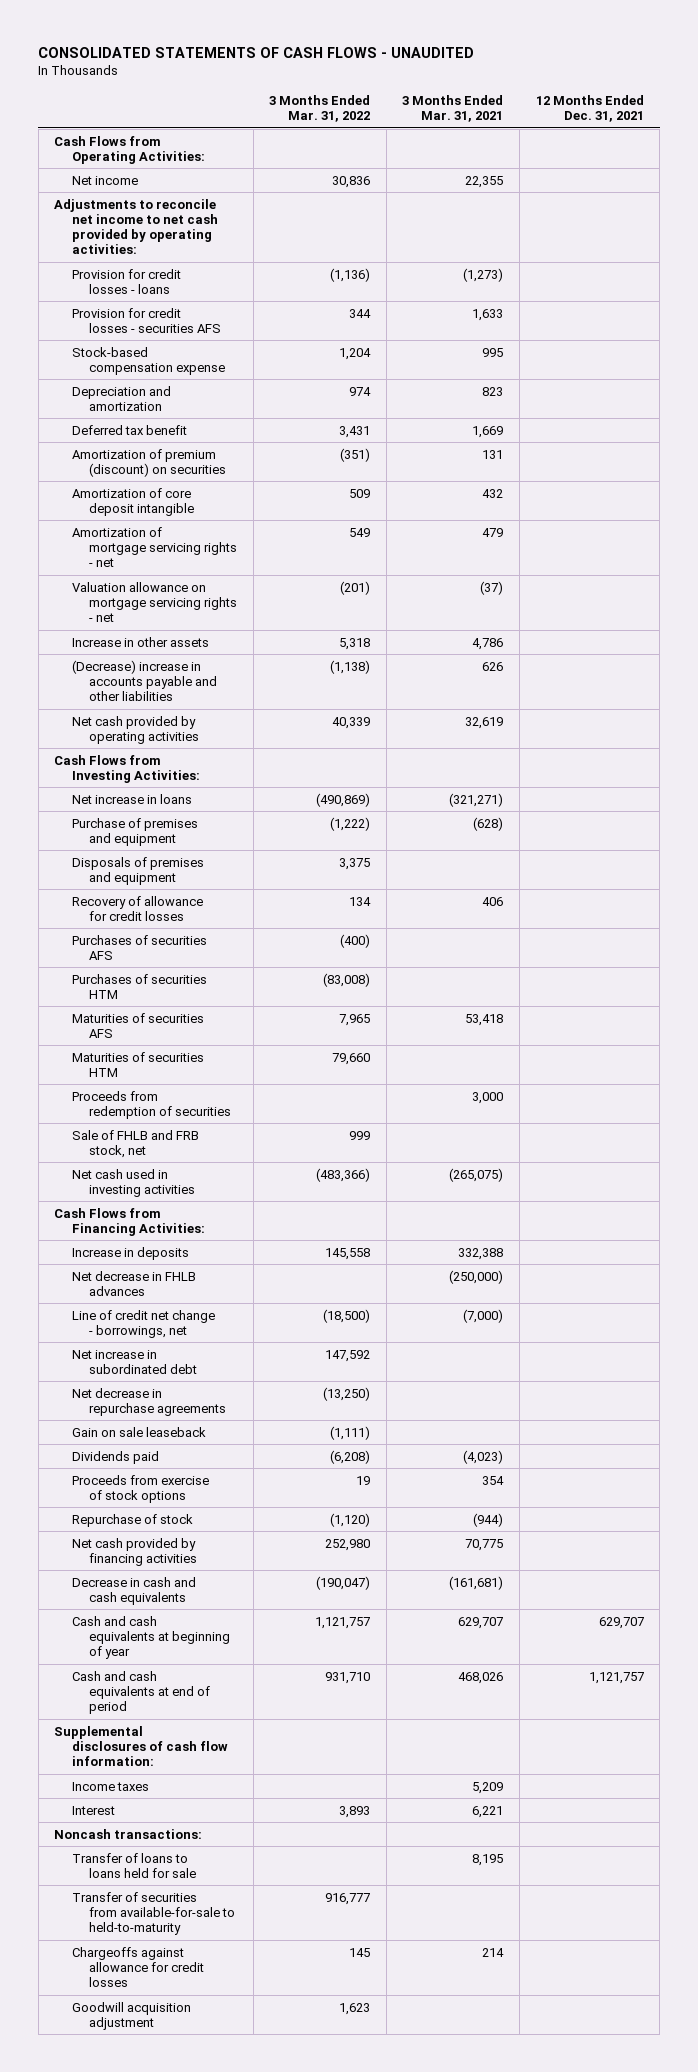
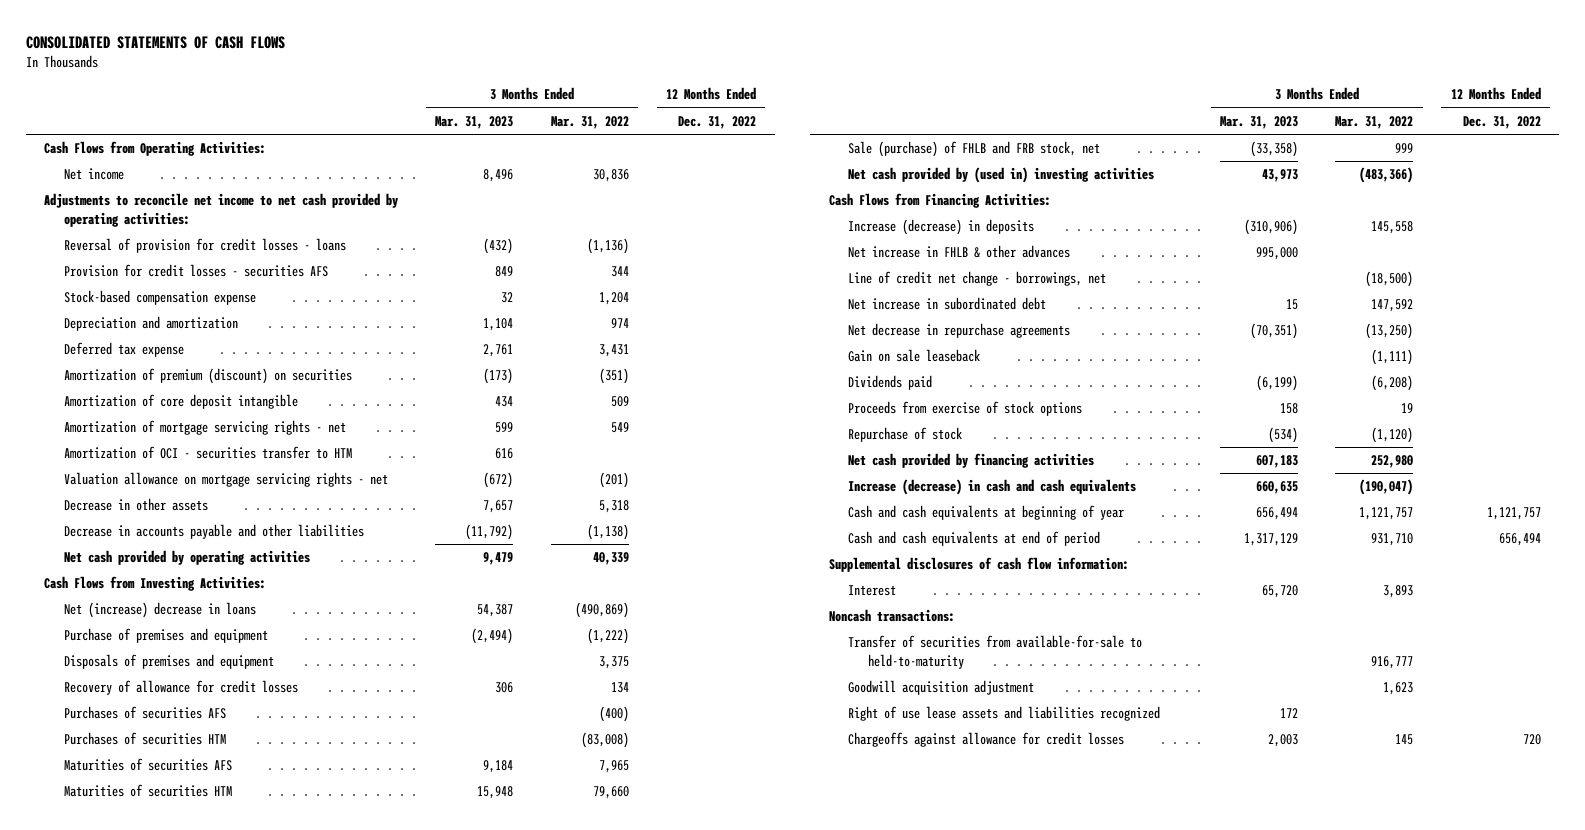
- CONSOLIDATED STATEMENTS OF CASH FLOWS - UNAUDITED
+ CONSOLIDATED STATEMENTS OF CASH FLOWS
- | 3 Months Ended Mar. 31, 2022 | 3 Months Ended Mar. 31, 2021 | 12 Months Ended Dec. 31, 2021
+ | 3 Months Ended Mar. 31, 2023 | 3 Months Ended Mar. 31, 2022 | 12 Months Ended Dec. 31, 2022
- Provision for credit losses - loans | (1,136) | (1,273) |
+ Reversal of provision for credit losses - loans | (432) | (1,136) |
- Deferred tax benefit | 3,431 | 1,669 |
+ Deferred tax expense | 2,761 | 3,431 |
+ Amortization of OCI - securities transfer to HTM | 616 | |
- Increase in other assets | 5,318 | 4,786 |
- (Decrease) increase in accounts payable and other liabilities | (1,138) | 626 |
+ Decrease in other assets | 7,657 | 5,318 |
+ Decrease in accounts payable and other liabilities | (11,792) | (1,138) |
- Net increase in loans | (490,869) | (321,271) |
+ Net (increase) decrease in loans | 54,387 | (490,869) |
- Proceeds from redemption of securities | | 3,000 |
- Sale of FHLB and FRB stock, net | 999 | |
- Net cash used in investing activities | (483,366) | (265,075) |
+ Sale (purchase) of FHLB and FRB stock, net | (33,358) | 999 |
+ Net cash provided by (used in) investing activities | 43,973 | (483,366) |
- Increase in deposits | 145,558 | 332,388 |
- Net decrease in FHLB advances | | (250,000) |
+ Increase (decrease) in deposits | (310,906) | 145,558 |
+ Net increase in FHLB & other advances | 995,000 | |
- Decrease in cash and cash equivalents | (190,047) | (161,681) |
+ Increase (decrease) in cash and cash equivalents | 660,635 | (190,047) |
- Income taxes | | 5,209 |
- Transfer of loans to loans held for sale | | 8,195 |
+ Right of use lease assets and liabilities recognized | 172 | |
moved down: Chargeoffs against allowance for credit losses | 2,003 | 145 | 720

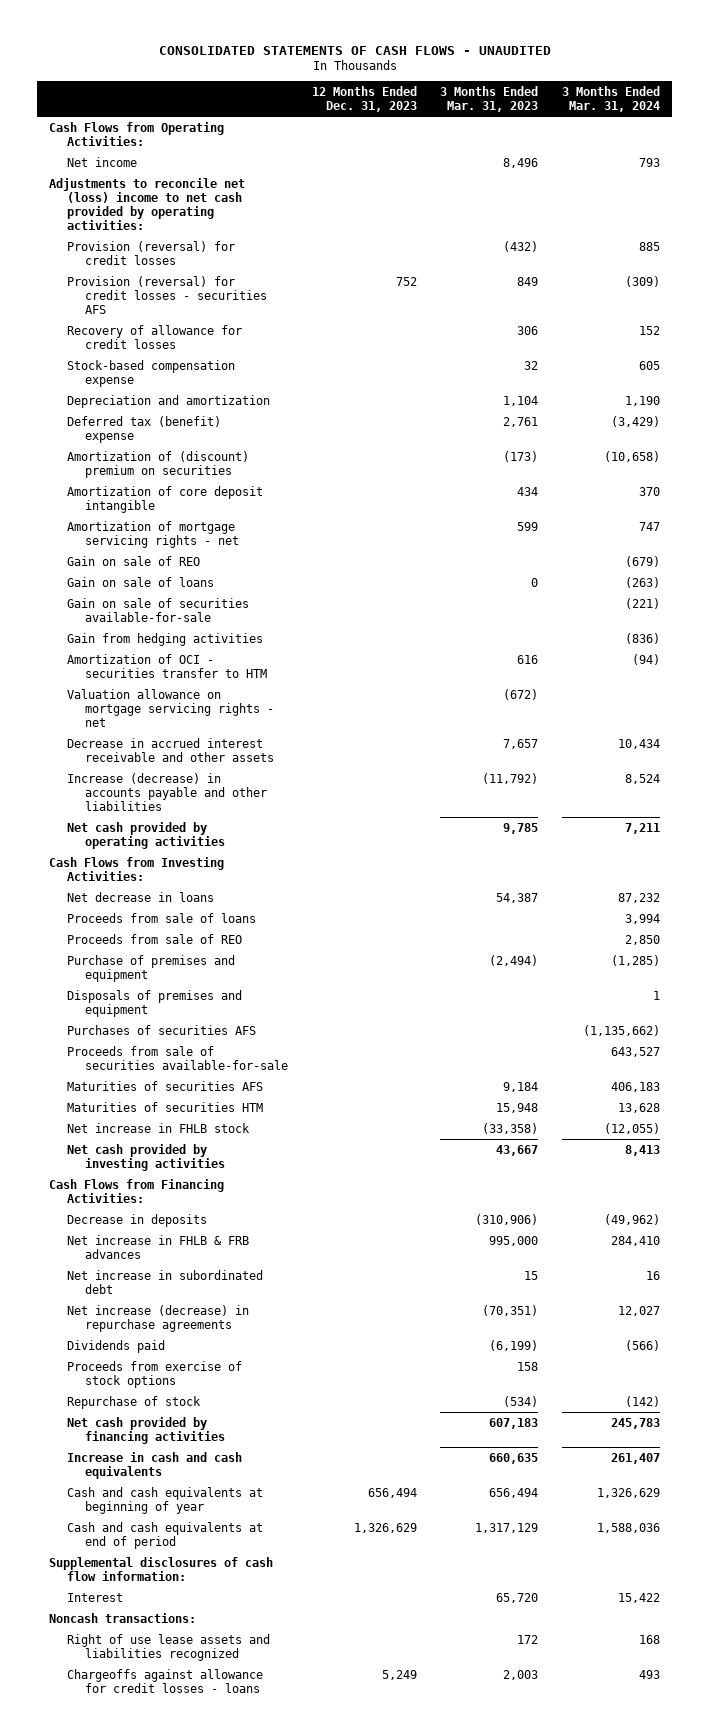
- CONSOLIDATED STATEMENTS OF CASH FLOWS
+ CONSOLIDATED STATEMENTS OF CASH FLOWS - UNAUDITED
- | 3 Months Ended Mar. 31, 2023 | 3 Months Ended Mar. 31, 2022 | 12 Months Ended Dec. 31, 2022
+ | 12 Months Ended Dec. 31, 2023 | 3 Months Ended Mar. 31, 2023 | 3 Months Ended Mar. 31, 2024
- Adjustments to reconcile net income to net cash provided by operating activities:
- Reversal of provision for credit losses - loans | (432) | (1,136) |
- Provision for credit losses - securities AFS | 849 | 344 |
+ Adjustments to reconcile net (loss) income to net cash provided by operating activities:
+ Provision (reversal) for credit losses | | (432) | 885
+ Provision (reversal) for credit losses - securities AFS | 752 | 849 | (309)
moved up: Recovery of allowance for credit losses | | 306 | 152
- Deferred tax expense | 2,761 | 3,431 |
- Amortization of premium (discount) on securities | (173) | (351) |
+ Deferred tax (benefit) expense | | 2,761 | (3,429)
+ Amortization of (discount) premium on securities | | (173) | (10,658)
+ Gain on sale of REO | | | (679)
+ Gain on sale of loans | | 0 | (263)
+ Gain on sale of securities available-for-sale | | | (221)
+ Gain from hedging activities | | | (836)
- Decrease in other assets | 7,657 | 5,318 |
- Decrease in accounts payable and other liabilities | (11,792) | (1,138) |
- Net cash provided by operating activities | 9,479 | 40,339 |
+ Decrease in accrued interest receivable and other assets | | 7,657 | 10,434
+ Increase (decrease) in accounts payable and other liabilities | | (11,792) | 8,524
+ Net cash provided by operating activities | | 9,785 | 7,211
- Net (increase) decrease in loans | 54,387 | (490,869) |
+ Net decrease in loans | | 54,387 | 87,232
+ Proceeds from sale of loans | | | 3,994
+ Proceeds from sale of REO | | | 2,850
- Purchases of securities HTM | | (83,008) |
+ Proceeds from sale of securities available-for-sale | | | 643,527
- Sale (purchase) of FHLB and FRB stock, net | (33,358) | 999 |
- Net cash provided by (used in) investing activities | 43,973 | (483,366) |
+ Net increase in FHLB stock | | (33,358) | (12,055)
+ Net cash provided by investing activities | | 43,667 | 8,413
- Increase (decrease) in deposits | (310,906) | 145,558 |
- Net increase in FHLB & other advances | 995,000 | |
- Line of credit net change - borrowings, net | | (18,500) |
+ Decrease in deposits | | (310,906) | (49,962)
+ Net increase in FHLB & FRB advances | | 995,000 | 284,410
- Net decrease in repurchase agreements | (70,351) | (13,250) |
- Gain on sale leaseback | | (1,111) |
+ Net increase (decrease) in repurchase agreements | | (70,351) | 12,027
- Increase (decrease) in cash and cash equivalents | 660,635 | (190,047) |
+ Increase in cash and cash equivalents | | 660,635 | 261,407
- Transfer of securities from available-for-sale to held-to-maturity | | 916,777 |
- Goodwill acquisition adjustment | | 1,623 |
- Chargeoffs against allowance for credit losses | 2,003 | 145 | 720
+ Chargeoffs against allowance for credit losses - loans | 5,249 | 2,003 | 493

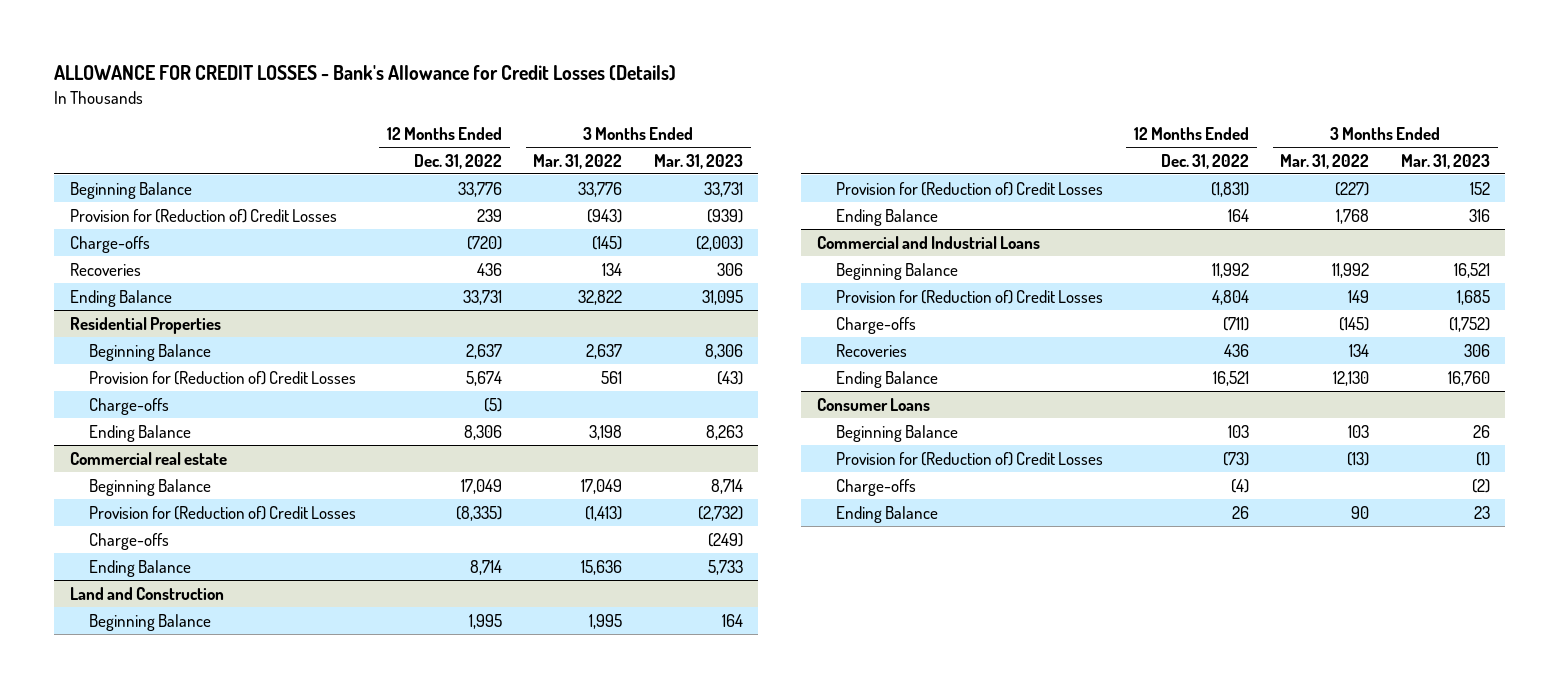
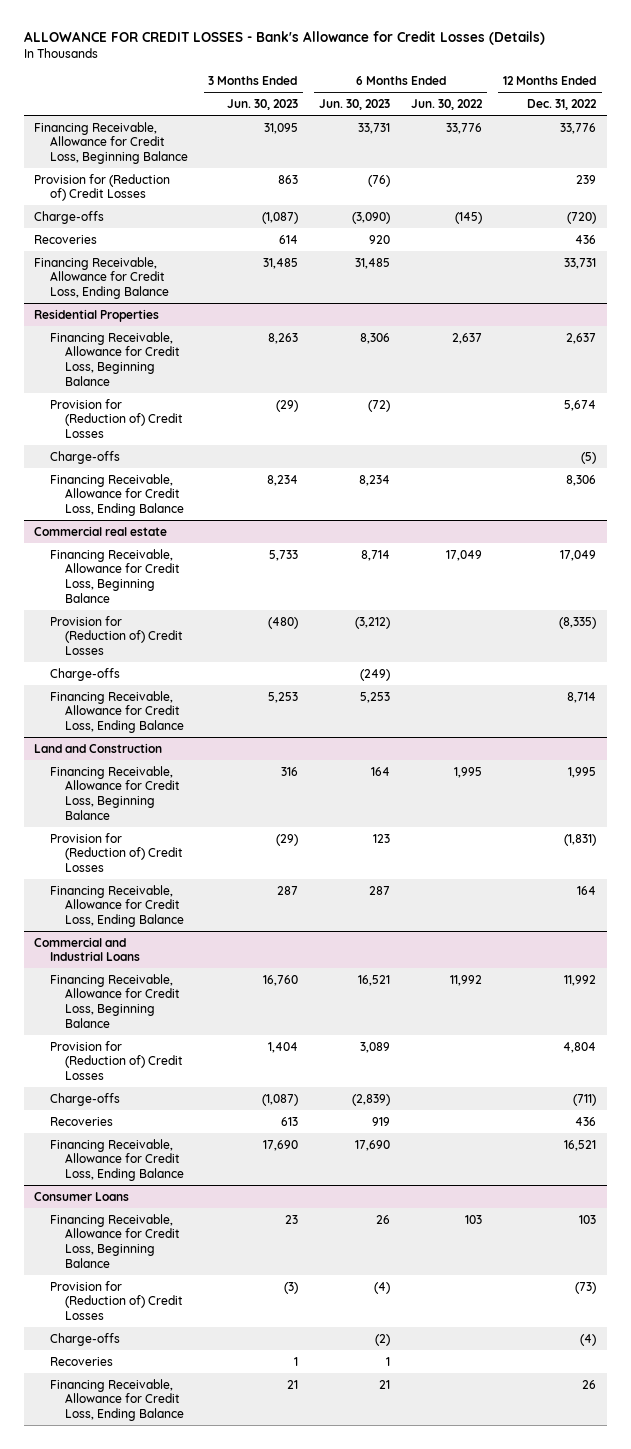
- | 12 Months Ended Dec. 31, 2022 | 3 Months Ended Mar. 31, 2022 | 3 Months Ended Mar. 31, 2023
+ | 3 Months Ended Jun. 30, 2023 | 6 Months Ended Jun. 30, 2023 | 6 Months Ended Jun. 30, 2022 | 12 Months Ended Dec. 31, 2022
- Beginning Balance | 33,776 | 33,776 | 33,731
+ Financing Receivable, Allowance for Credit Loss, Beginning Balance | 31,095 | 33,731 | 33,776 | 33,776
- Ending Balance | 33,731 | 32,822 | 31,095
+ Financing Receivable, Allowance for Credit Loss, Ending Balance | 31,485 | 31,485 | | 33,731
@ Residential Properties
- Beginning Balance | 2,637 | 2,637 | 8,306
+ Financing Receivable, Allowance for Credit Loss, Beginning Balance | 8,263 | 8,306 | 2,637 | 2,637
- Ending Balance | 8,306 | 3,198 | 8,263
+ Financing Receivable, Allowance for Credit Loss, Ending Balance | 8,234 | 8,234 | | 8,306
@ Commercial real estate
- Beginning Balance | 17,049 | 17,049 | 8,714
+ Financing Receivable, Allowance for Credit Loss, Beginning Balance | 5,733 | 8,714 | 17,049 | 17,049
- Ending Balance | 8,714 | 15,636 | 5,733
+ Financing Receivable, Allowance for Credit Loss, Ending Balance | 5,253 | 5,253 | | 8,714
@ Land and Construction
- Beginning Balance | 1,995 | 1,995 | 164
+ Financing Receivable, Allowance for Credit Loss, Beginning Balance | 316 | 164 | 1,995 | 1,995
- Ending Balance | 164 | 1,768 | 316
+ Financing Receivable, Allowance for Credit Loss, Ending Balance | 287 | 287 | | 164
@ Commercial and Industrial Loans
- Beginning Balance | 11,992 | 11,992 | 16,521
+ Financing Receivable, Allowance for Credit Loss, Beginning Balance | 16,760 | 16,521 | 11,992 | 11,992
- Ending Balance | 16,521 | 12,130 | 16,760
+ Financing Receivable, Allowance for Credit Loss, Ending Balance | 17,690 | 17,690 | | 16,521
@ Consumer Loans
- Beginning Balance | 103 | 103 | 26
+ Financing Receivable, Allowance for Credit Loss, Beginning Balance | 23 | 26 | 103 | 103
- Ending Balance | 26 | 90 | 23
+ Recoveries | 1 | 1 | |
+ Financing Receivable, Allowance for Credit Loss, Ending Balance | 21 | 21 | | 26

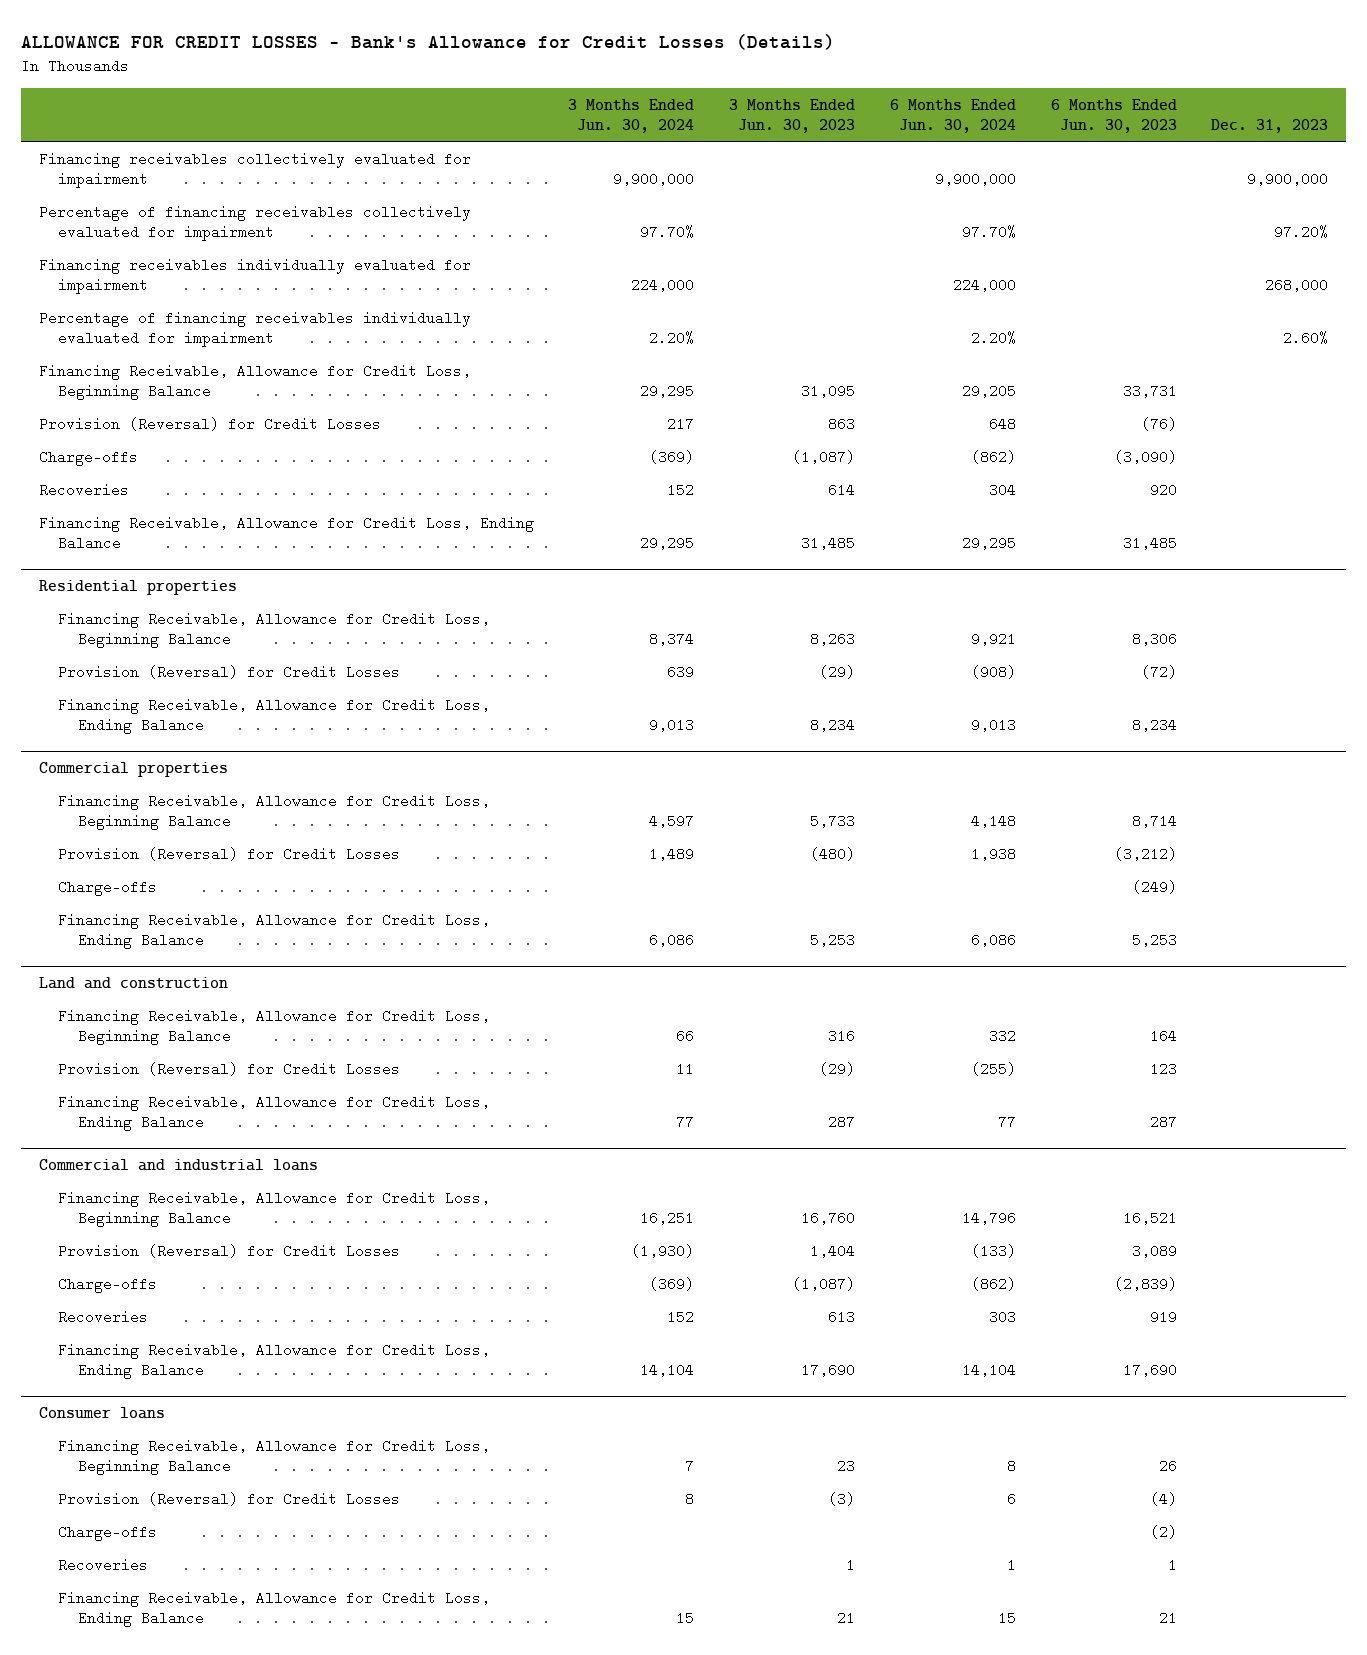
- | 3 Months Ended Jun. 30, 2023 | 6 Months Ended Jun. 30, 2023 | 6 Months Ended Jun. 30, 2022 | 12 Months Ended Dec. 31, 2022
+ | 3 Months Ended Jun. 30, 2024 | 3 Months Ended Jun. 30, 2023 | 6 Months Ended Jun. 30, 2024 | 6 Months Ended Jun. 30, 2023 | Dec. 31, 2023
+ Financing receivables collectively evaluated for impairment | 9,900,000 | | 9,900,000 | | 9,900,000
+ Percentage of financing receivables collectively evaluated for impairment | 97.70% | | 97.70% | | 97.20%
+ Financing receivables individually evaluated for impairment | 224,000 | | 224,000 | | 268,000
+ Percentage of financing receivables individually evaluated for impairment | 2.20% | | 2.20% | | 2.60%
- Provision for (Reduction of) Credit Losses | 863 | (76) | | 239
+ Provision (Reversal) for Credit Losses | 217 | 863 | 648 | (76) |
- Residential Properties
+ Residential properties
- Provision for (Reduction of) Credit Losses | (29) | (72) | | 5,674
- Charge-offs | | | | (5)
+ Provision (Reversal) for Credit Losses | 639 | (29) | (908) | (72) |
- Commercial real estate
+ Commercial properties
- Provision for (Reduction of) Credit Losses | (480) | (3,212) | | (8,335)
+ Provision (Reversal) for Credit Losses | 1,489 | (480) | 1,938 | (3,212) |
- Land and Construction
+ Land and construction
- Provision for (Reduction of) Credit Losses | (29) | 123 | | (1,831)
+ Provision (Reversal) for Credit Losses | 11 | (29) | (255) | 123 |
- Commercial and Industrial Loans
+ Commercial and industrial loans
- Provision for (Reduction of) Credit Losses | 1,404 | 3,089 | | 4,804
+ Provision (Reversal) for Credit Losses | (1,930) | 1,404 | (133) | 3,089 |
- Consumer Loans
+ Consumer loans
- Provision for (Reduction of) Credit Losses | (3) | (4) | | (73)
+ Provision (Reversal) for Credit Losses | 8 | (3) | 6 | (4) |

